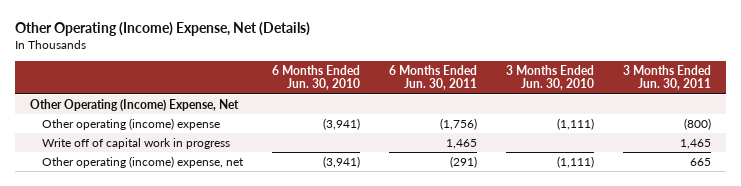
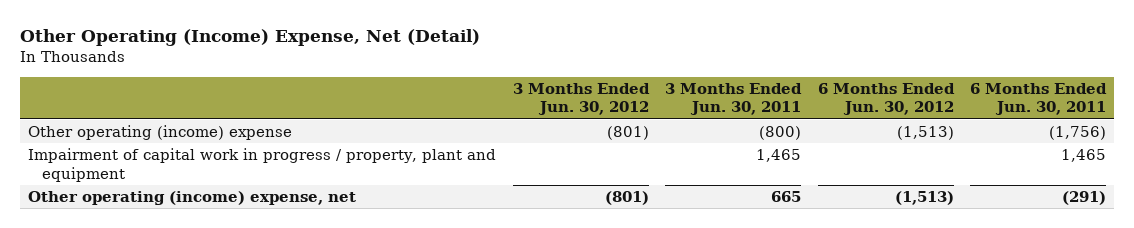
- Other Operating (Income) Expense, Net (Details)
+ Other Operating (Income) Expense, Net (Detail)
- | 6 Months Ended Jun. 30, 2010 | 6 Months Ended Jun. 30, 2011 | 3 Months Ended Jun. 30, 2010 | 3 Months Ended Jun. 30, 2011
+ | 3 Months Ended Jun. 30, 2012 | 3 Months Ended Jun. 30, 2011 | 6 Months Ended Jun. 30, 2012 | 6 Months Ended Jun. 30, 2011
- Other Operating (Income) Expense, Net
- Write off of capital work in progress | | 1,465 | | 1,465
+ Impairment of capital work in progress / property, plant and equipment | | 1,465 | | 1,465

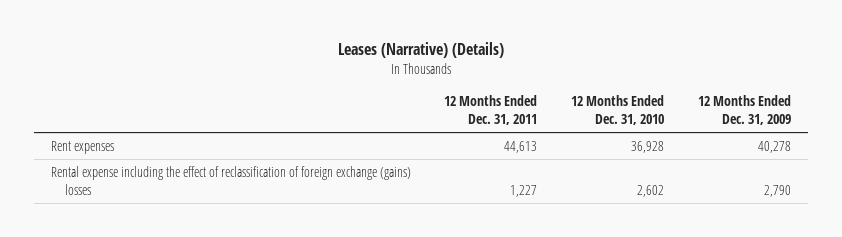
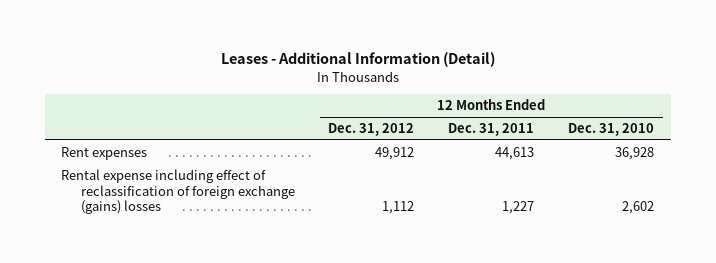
- Leases (Narrative) (Details)
+ Leases - Additional Information (Detail)
- | 12 Months Ended Dec. 31, 2011 | 12 Months Ended Dec. 31, 2010 | 12 Months Ended Dec. 31, 2009
+ | 12 Months Ended Dec. 31, 2012 | 12 Months Ended Dec. 31, 2011 | 12 Months Ended Dec. 31, 2010
- Rental expense including the effect of reclassification of foreign exchange (gains) losses | 1,227 | 2,602 | 2,790
+ Rental expense including effect of reclassification of foreign exchange (gains) losses | 1,112 | 1,227 | 2,602

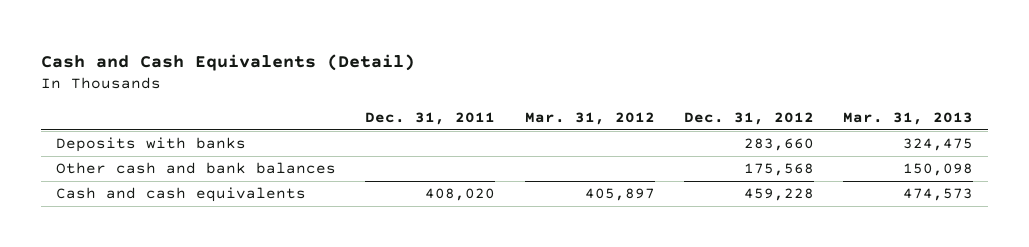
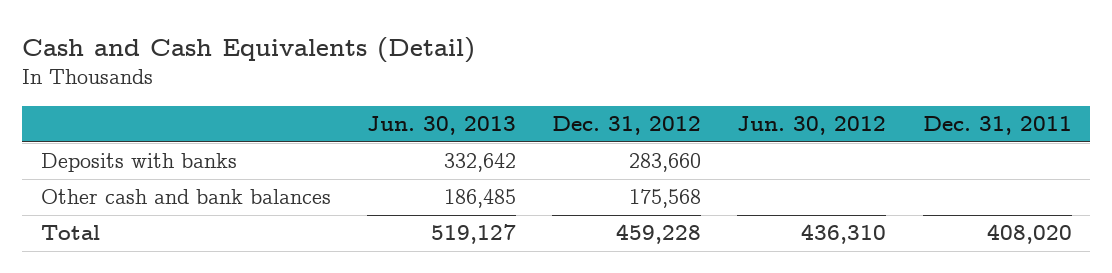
- | Dec. 31, 2011 | Mar. 31, 2012 | Dec. 31, 2012 | Mar. 31, 2013
+ | Jun. 30, 2013 | Dec. 31, 2012 | Jun. 30, 2012 | Dec. 31, 2011
- Cash and cash equivalents | 408,020 | 405,897 | 459,228 | 474,573
+ Total | 519,127 | 459,228 | 436,310 | 408,020

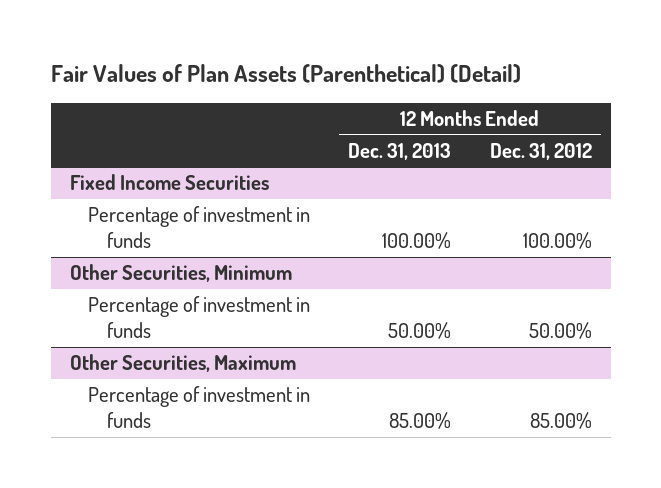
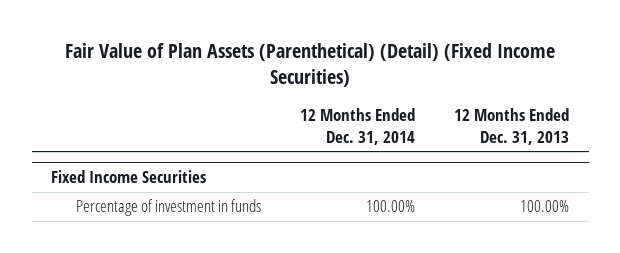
- Fair Values of Plan Assets (Parenthetical) (Detail)
+ Fair Value of Plan Assets (Parenthetical) (Detail) (Fixed Income Securities)
- | 12 Months Ended Dec. 31, 2013 | 12 Months Ended Dec. 31, 2012
+ | 12 Months Ended Dec. 31, 2014 | 12 Months Ended Dec. 31, 2013
- Other Securities, Minimum
- Percentage of investment in funds | 50.00% | 50.00%
- Other Securities, Maximum
- Percentage of investment in funds | 85.00% | 85.00%

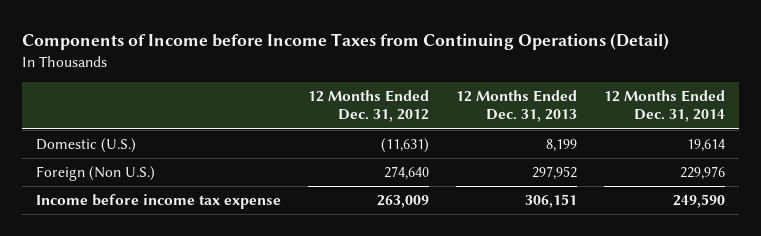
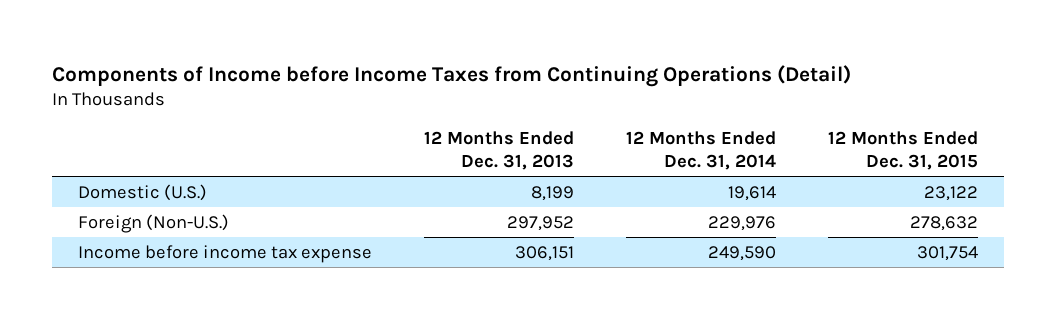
- | 12 Months Ended Dec. 31, 2012 | 12 Months Ended Dec. 31, 2013 | 12 Months Ended Dec. 31, 2014
+ | 12 Months Ended Dec. 31, 2013 | 12 Months Ended Dec. 31, 2014 | 12 Months Ended Dec. 31, 2015
- Foreign (Non U.S.) | 274,640 | 297,952 | 229,976
+ Foreign (Non-U.S.) | 297,952 | 229,976 | 278,632

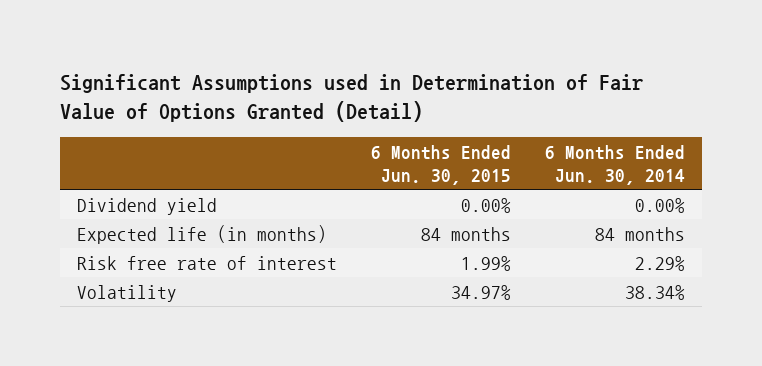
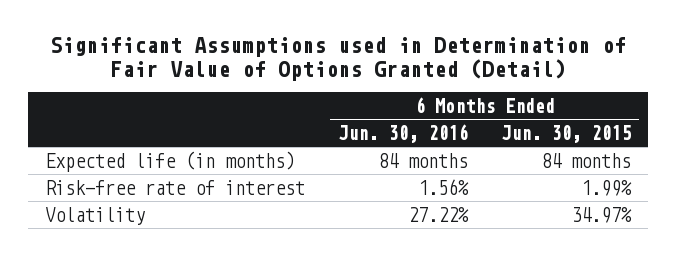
- | 6 Months Ended Jun. 30, 2015 | 6 Months Ended Jun. 30, 2014
+ | 6 Months Ended Jun. 30, 2016 | 6 Months Ended Jun. 30, 2015
- Dividend yield | 0.00% | 0.00%
- Risk free rate of interest | 1.99% | 2.29%
+ Risk-free rate of interest | 1.56% | 1.99%

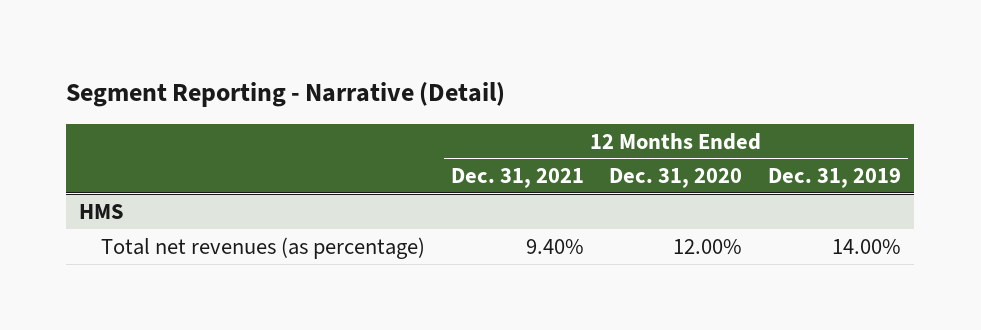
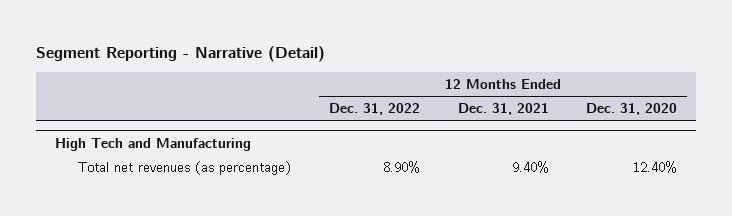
- | 12 Months Ended Dec. 31, 2021 | 12 Months Ended Dec. 31, 2020 | 12 Months Ended Dec. 31, 2019
+ | 12 Months Ended Dec. 31, 2022 | 12 Months Ended Dec. 31, 2021 | 12 Months Ended Dec. 31, 2020
- HMS
- Total net revenues (as percentage) | 9.40% | 12.00% | 14.00%
+ High Tech and Manufacturing
+ Total net revenues (as percentage) | 8.90% | 9.40% | 12.40%

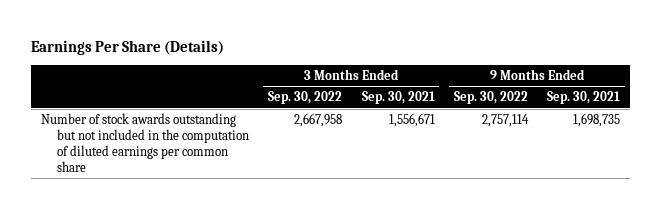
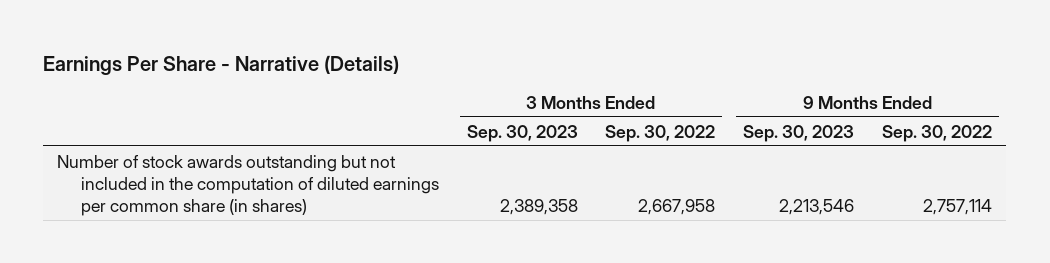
- Earnings Per Share (Details)
+ Earnings Per Share - Narrative (Details)
- | 3 Months Ended Sep. 30, 2022 | 3 Months Ended Sep. 30, 2021 | 9 Months Ended Sep. 30, 2022 | 9 Months Ended Sep. 30, 2021
+ | 3 Months Ended Sep. 30, 2023 | 3 Months Ended Sep. 30, 2022 | 9 Months Ended Sep. 30, 2023 | 9 Months Ended Sep. 30, 2022
- Number of stock awards outstanding but not included in the computation of diluted earnings per common share | 2,667,958 | 1,556,671 | 2,757,114 | 1,698,735
+ Number of stock awards outstanding but not included in the computation of diluted earnings per common share (in shares) | 2,389,358 | 2,667,958 | 2,213,546 | 2,757,114

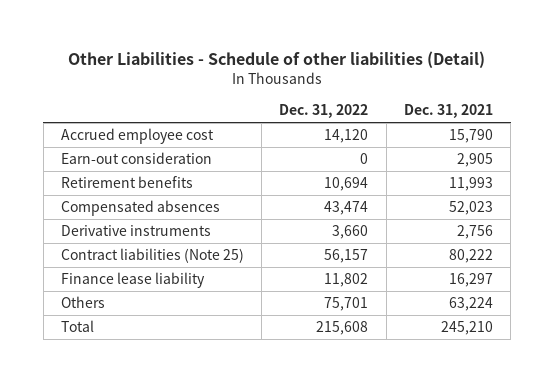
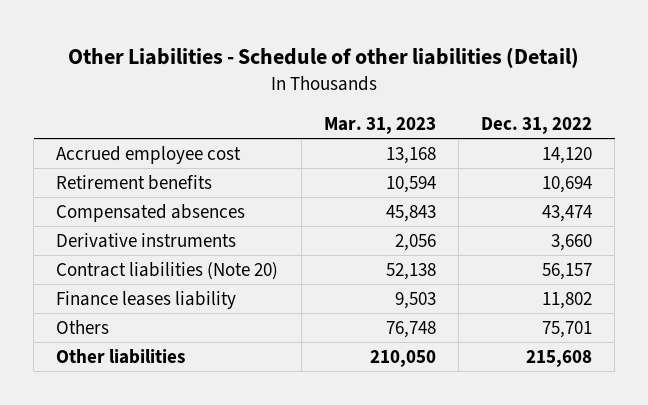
- | Dec. 31, 2022 | Dec. 31, 2021
+ | Mar. 31, 2023 | Dec. 31, 2022
- Earn-out consideration | 0 | 2,905
- Contract liabilities (Note 25) | 56,157 | 80,222
- Finance lease liability | 11,802 | 16,297
+ Contract liabilities (Note 20) | 52,138 | 56,157
+ Finance leases liability | 9,503 | 11,802
- Total | 215,608 | 245,210
+ Other liabilities | 210,050 | 215,608

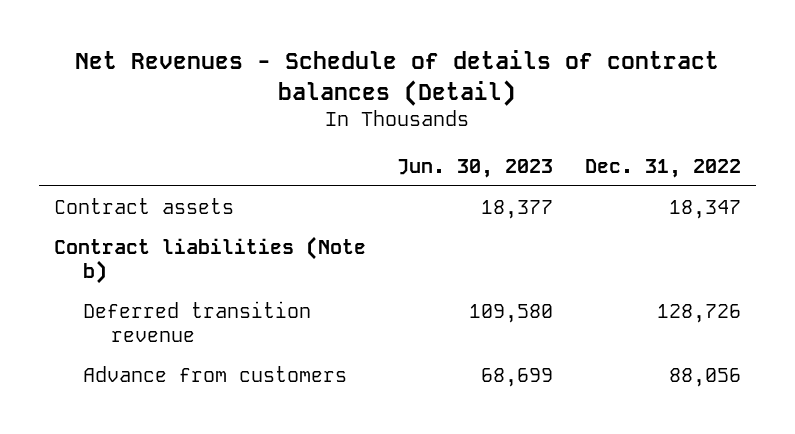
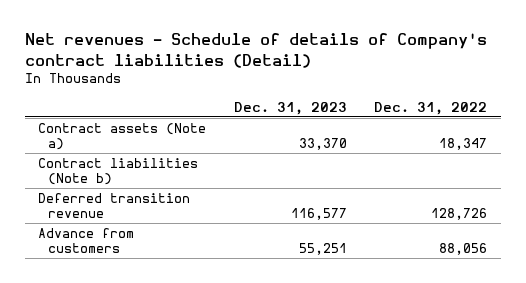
- Net Revenues - Schedule of details of contract balances (Detail)
+ Net revenues - Schedule of details of Company's contract liabilities (Detail)
- | Jun. 30, 2023 | Dec. 31, 2022
+ | Dec. 31, 2023 | Dec. 31, 2022
- Contract assets | 18,377 | 18,347
+ Contract assets (Note a) | 33,370 | 18,347

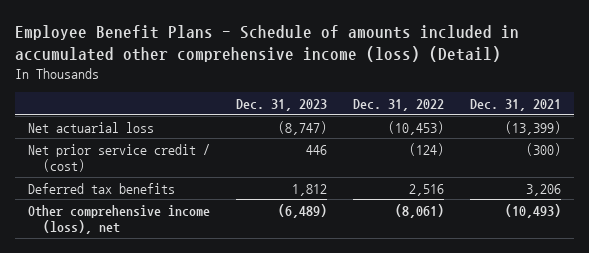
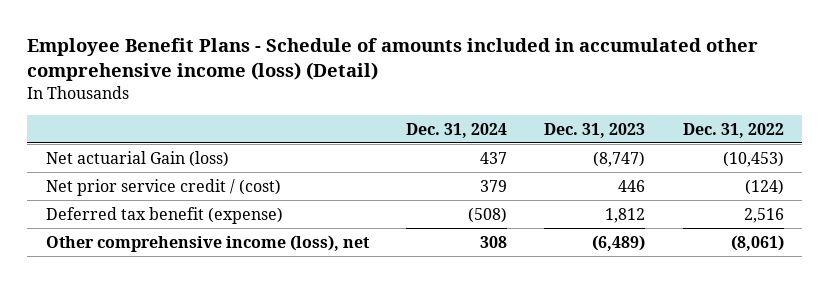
- | Dec. 31, 2023 | Dec. 31, 2022 | Dec. 31, 2021
+ | Dec. 31, 2024 | Dec. 31, 2023 | Dec. 31, 2022
- Net actuarial loss | (8,747) | (10,453) | (13,399)
+ Net actuarial Gain (loss) | 437 | (8,747) | (10,453)
- Deferred tax benefits | 1,812 | 2,516 | 3,206
+ Deferred tax benefit (expense) | (508) | 1,812 | 2,516

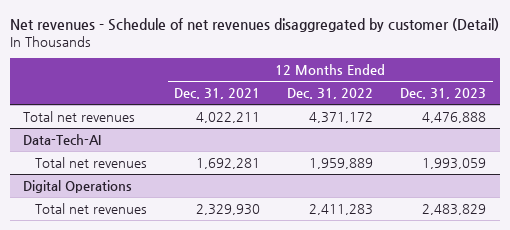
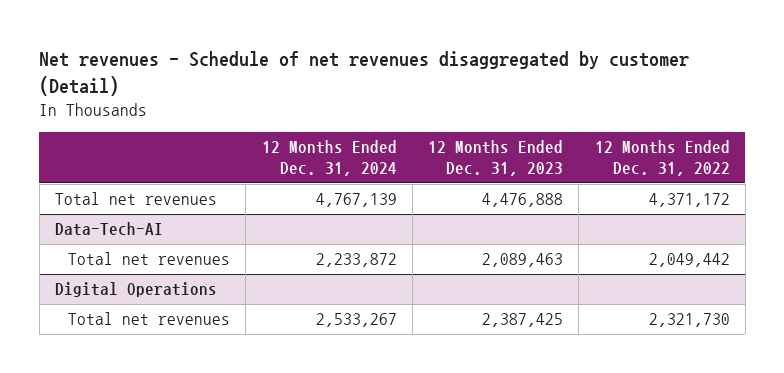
- | 12 Months Ended Dec. 31, 2021 | 12 Months Ended Dec. 31, 2022 | 12 Months Ended Dec. 31, 2023
+ | 12 Months Ended Dec. 31, 2024 | 12 Months Ended Dec. 31, 2023 | 12 Months Ended Dec. 31, 2022
@ Data-Tech-AI
- Total net revenues | 1,692,281 | 1,959,889 | 1,993,059
+ Total net revenues | 2,233,872 | 2,089,463 | 2,049,442
@ Digital Operations
- Total net revenues | 2,329,930 | 2,411,283 | 2,483,829
+ Total net revenues | 2,533,267 | 2,387,425 | 2,321,730

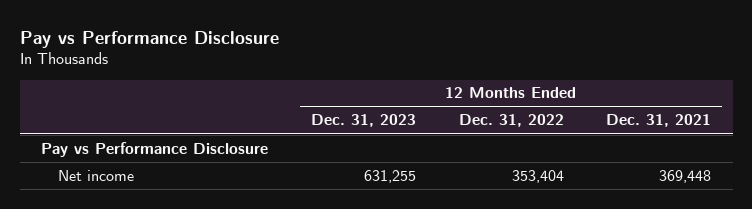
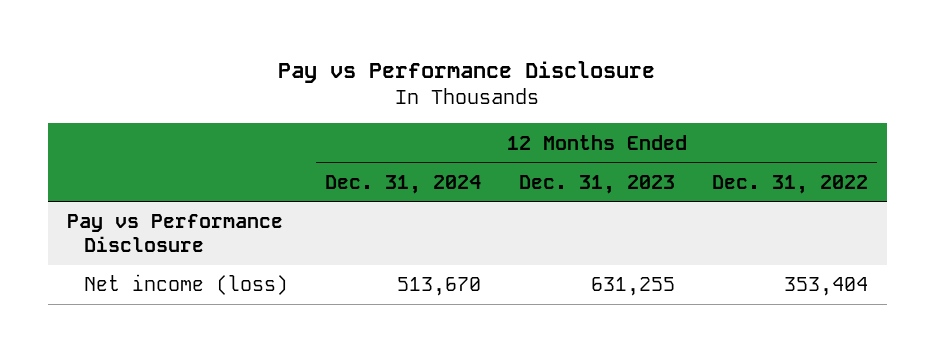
- | 12 Months Ended Dec. 31, 2023 | 12 Months Ended Dec. 31, 2022 | 12 Months Ended Dec. 31, 2021
+ | 12 Months Ended Dec. 31, 2024 | 12 Months Ended Dec. 31, 2023 | 12 Months Ended Dec. 31, 2022
- Net income | 631,255 | 353,404 | 369,448
+ Net income (loss) | 513,670 | 631,255 | 353,404

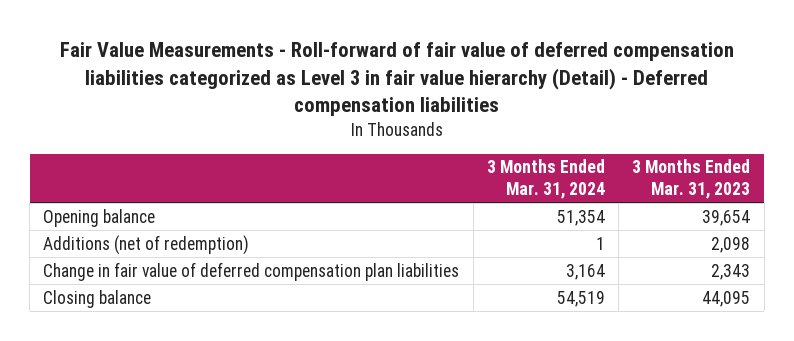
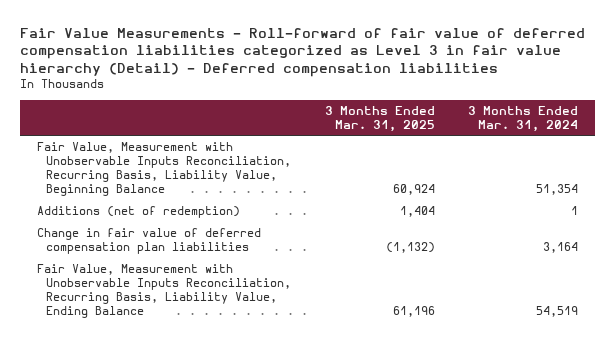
- | 3 Months Ended Mar. 31, 2024 | 3 Months Ended Mar. 31, 2023
+ | 3 Months Ended Mar. 31, 2025 | 3 Months Ended Mar. 31, 2024
- Opening balance | 51,354 | 39,654
+ Fair Value, Measurement with Unobservable Inputs Reconciliation, Recurring Basis, Liability Value, Beginning Balance | 60,924 | 51,354
- Closing balance | 54,519 | 44,095
+ Fair Value, Measurement with Unobservable Inputs Reconciliation, Recurring Basis, Liability Value, Ending Balance | 61,196 | 54,519

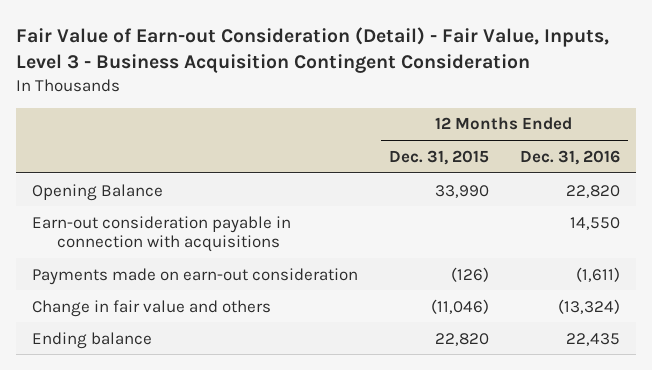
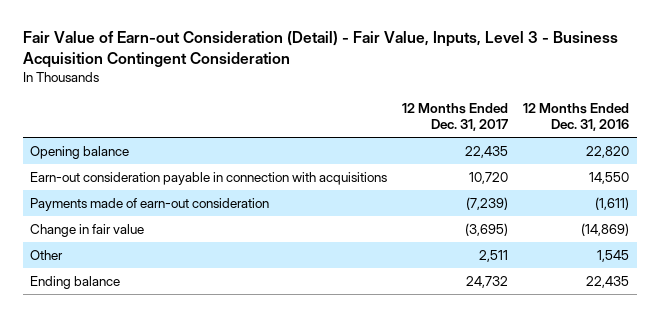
- | 12 Months Ended Dec. 31, 2015 | 12 Months Ended Dec. 31, 2016
+ | 12 Months Ended Dec. 31, 2017 | 12 Months Ended Dec. 31, 2016
- Opening Balance | 33,990 | 22,820
+ Opening balance | 22,435 | 22,820
- Payments made on earn-out consideration | (126) | (1,611)
- Change in fair value and others | (11,046) | (13,324)
+ Payments made of earn-out consideration | (7,239) | (1,611)
+ Change in fair value | (3,695) | (14,869)
+ Other | 2,511 | 1,545

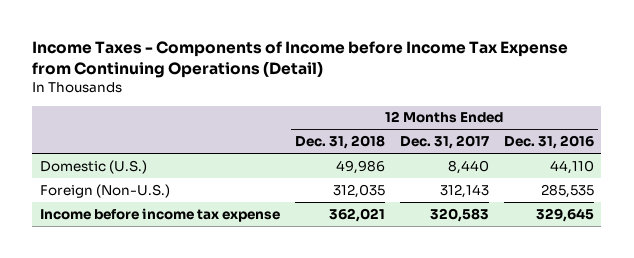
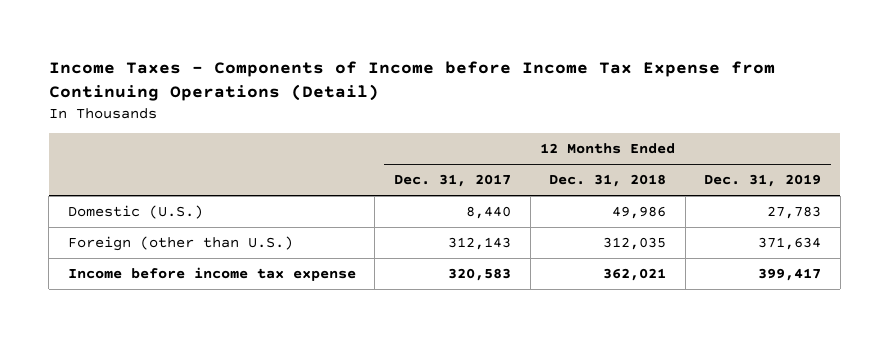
- | 12 Months Ended Dec. 31, 2018 | 12 Months Ended Dec. 31, 2017 | 12 Months Ended Dec. 31, 2016
+ | 12 Months Ended Dec. 31, 2017 | 12 Months Ended Dec. 31, 2018 | 12 Months Ended Dec. 31, 2019
- Foreign (Non-U.S.) | 312,035 | 312,143 | 285,535
+ Foreign (other than U.S.) | 312,143 | 312,035 | 371,634

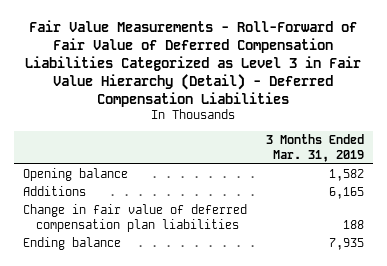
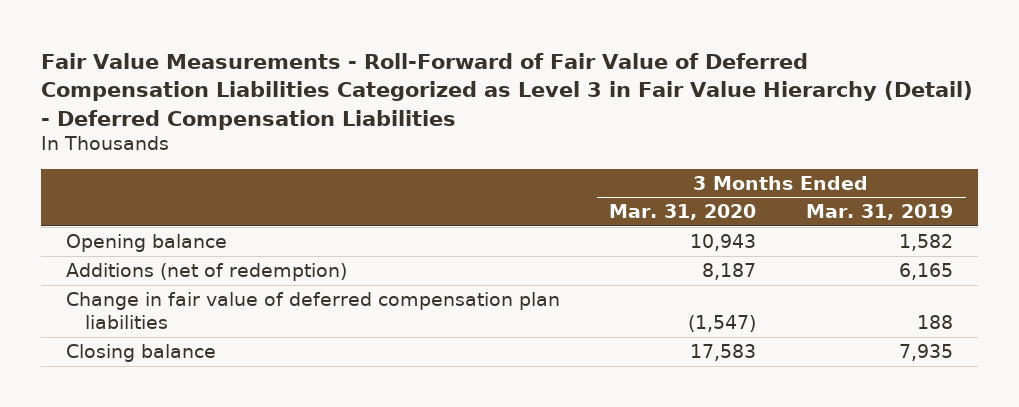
- | 3 Months Ended Mar. 31, 2019
+ | 3 Months Ended Mar. 31, 2020 | 3 Months Ended Mar. 31, 2019
- Additions | 6,165
+ Additions (net of redemption) | 8,187 | 6,165
- Ending balance | 7,935
+ Closing balance | 17,583 | 7,935

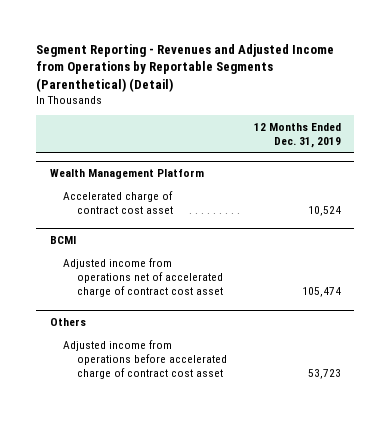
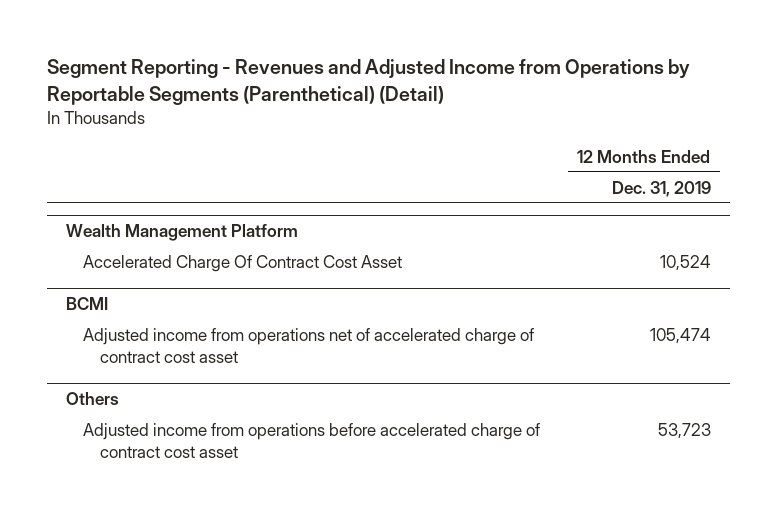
@ Wealth Management Platform
- Accelerated charge of contract cost asset | 10,524
+ Accelerated Charge Of Contract Cost Asset | 10,524

